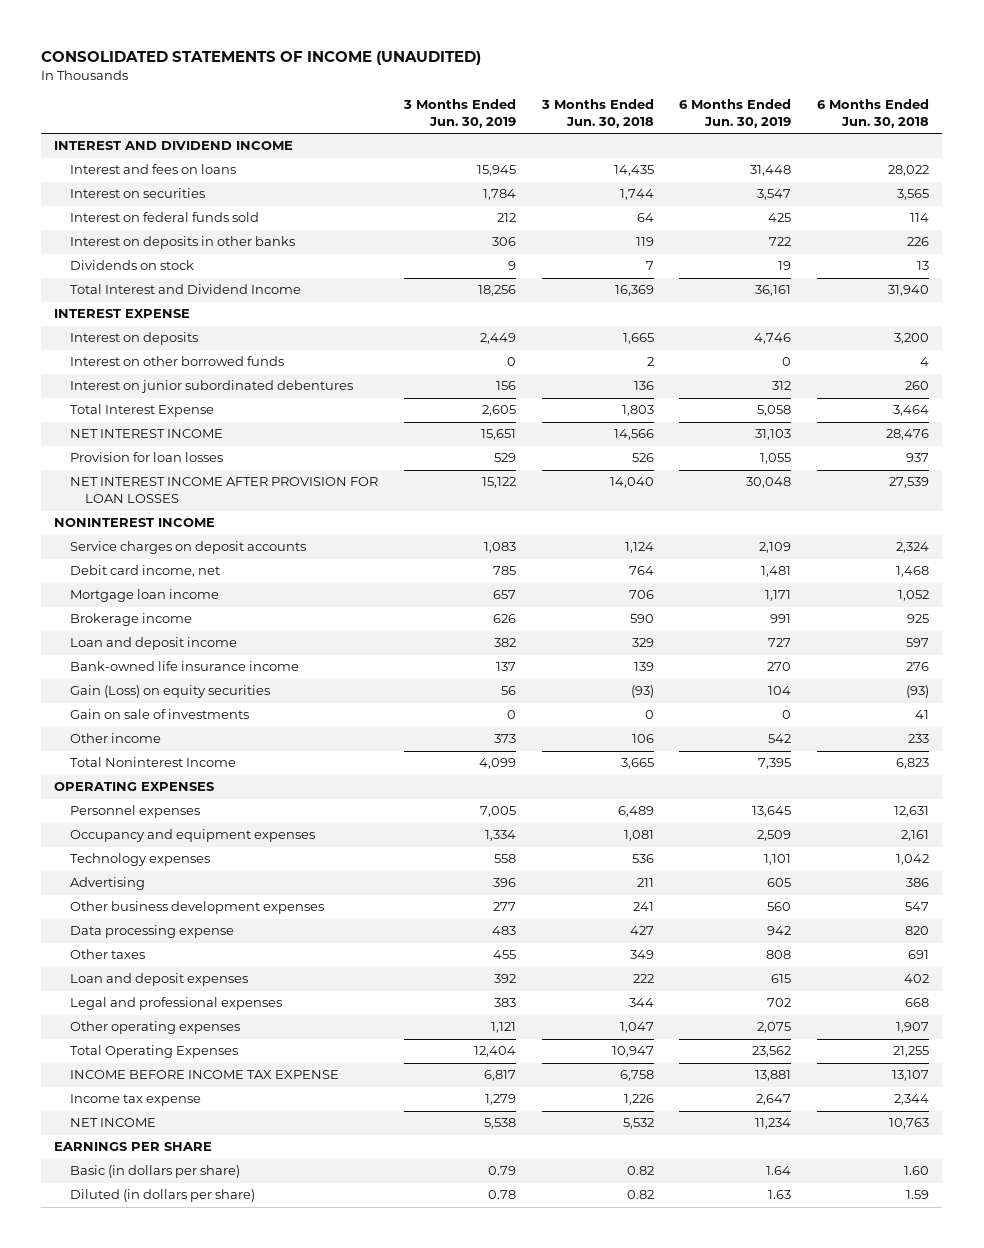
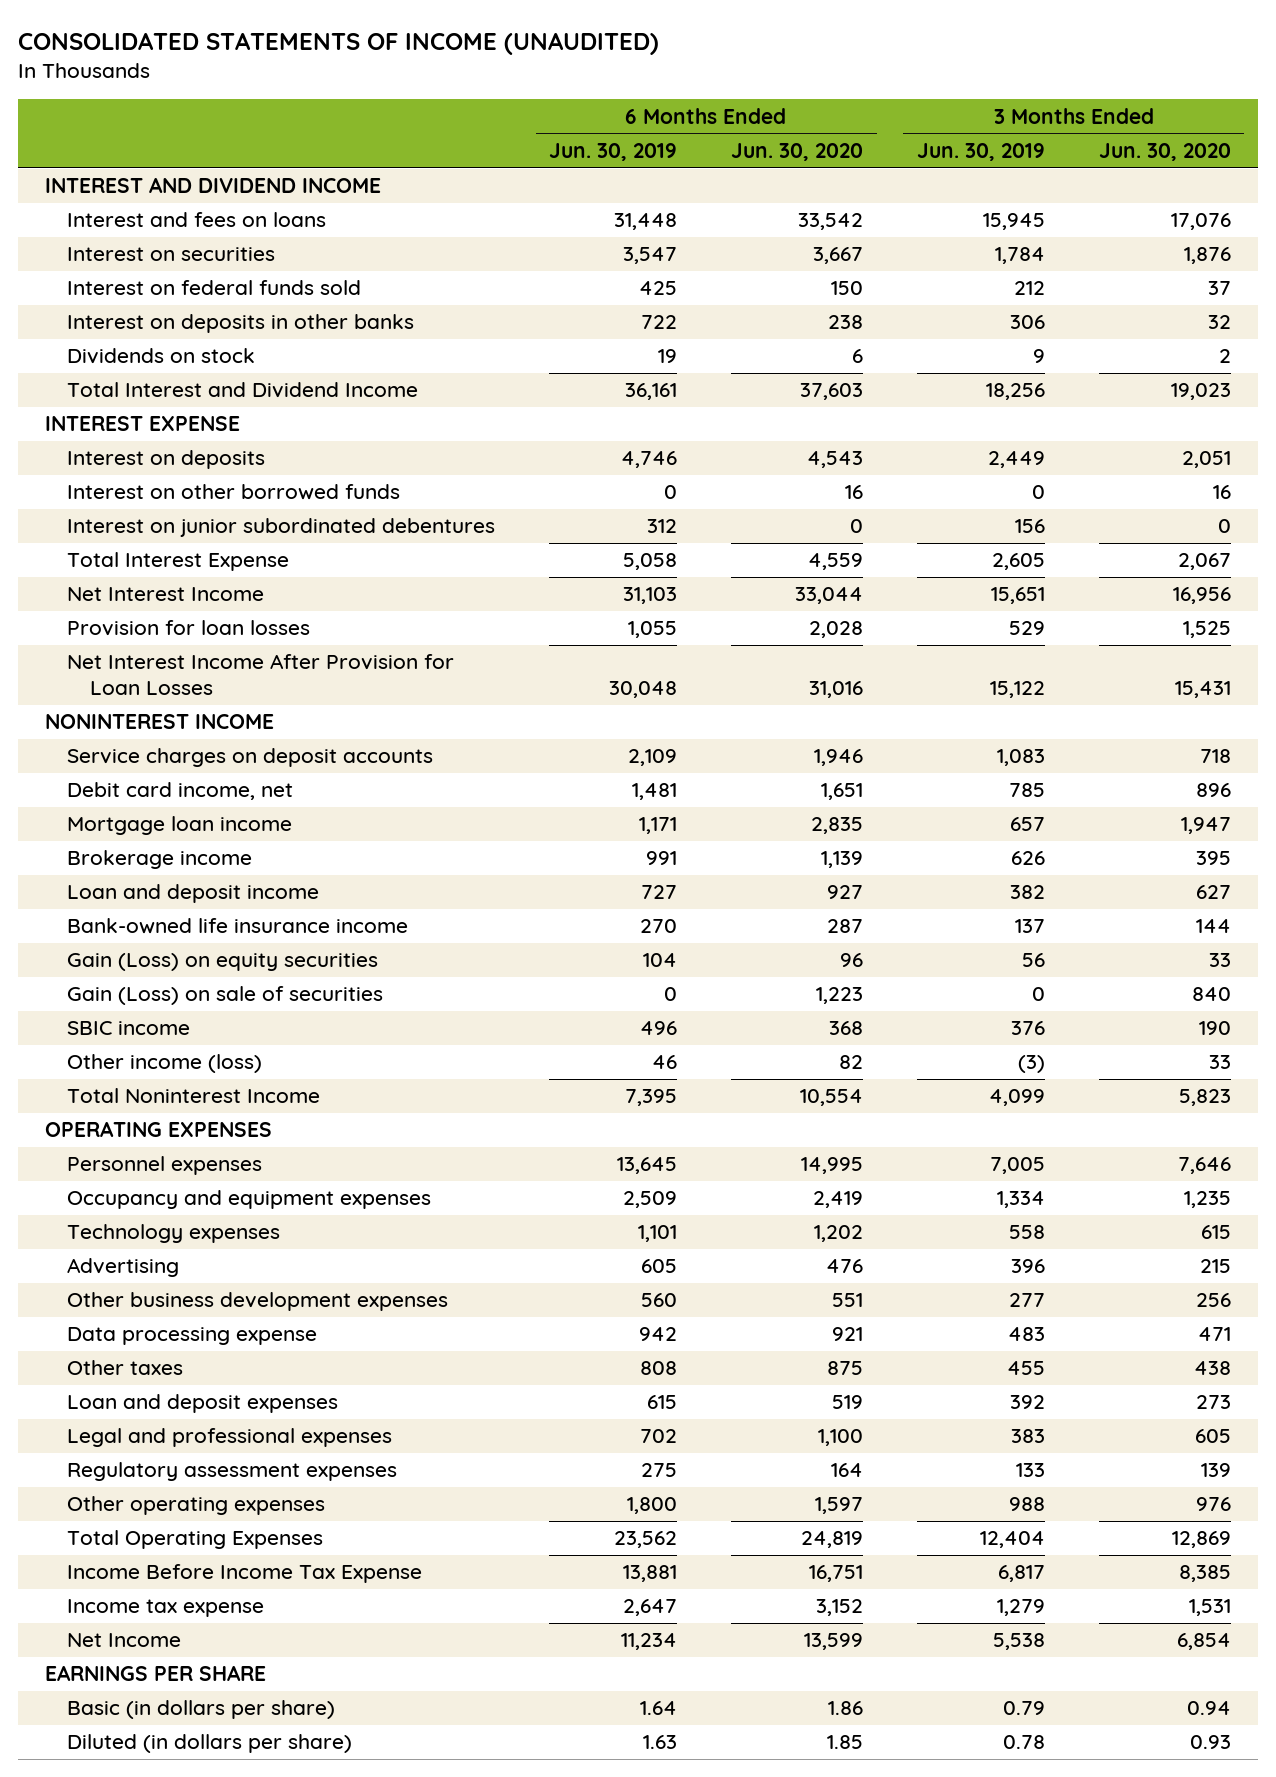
- | 3 Months Ended Jun. 30, 2019 | 3 Months Ended Jun. 30, 2018 | 6 Months Ended Jun. 30, 2019 | 6 Months Ended Jun. 30, 2018
+ | 6 Months Ended Jun. 30, 2019 | 6 Months Ended Jun. 30, 2020 | 3 Months Ended Jun. 30, 2019 | 3 Months Ended Jun. 30, 2020
- NET INTEREST INCOME | 15,651 | 14,566 | 31,103 | 28,476
+ Net Interest Income | 31,103 | 33,044 | 15,651 | 16,956
- NET INTEREST INCOME AFTER PROVISION FOR LOAN LOSSES | 15,122 | 14,040 | 30,048 | 27,539
+ Net Interest Income After Provision for Loan Losses | 30,048 | 31,016 | 15,122 | 15,431
- Gain on sale of investments | 0 | 0 | 0 | 41
- Other income | 373 | 106 | 542 | 233
+ Gain (Loss) on sale of securities | 0 | 1,223 | 0 | 840
+ SBIC income | 496 | 368 | 376 | 190
+ Other income (loss) | 46 | 82 | (3) | 33
- Other operating expenses | 1,121 | 1,047 | 2,075 | 1,907
+ Regulatory assessment expenses | 275 | 164 | 133 | 139
+ Other operating expenses | 1,800 | 1,597 | 988 | 976
- INCOME BEFORE INCOME TAX EXPENSE | 6,817 | 6,758 | 13,881 | 13,107
+ Income Before Income Tax Expense | 13,881 | 16,751 | 6,817 | 8,385
- NET INCOME | 5,538 | 5,532 | 11,234 | 10,763
+ Net Income | 11,234 | 13,599 | 5,538 | 6,854

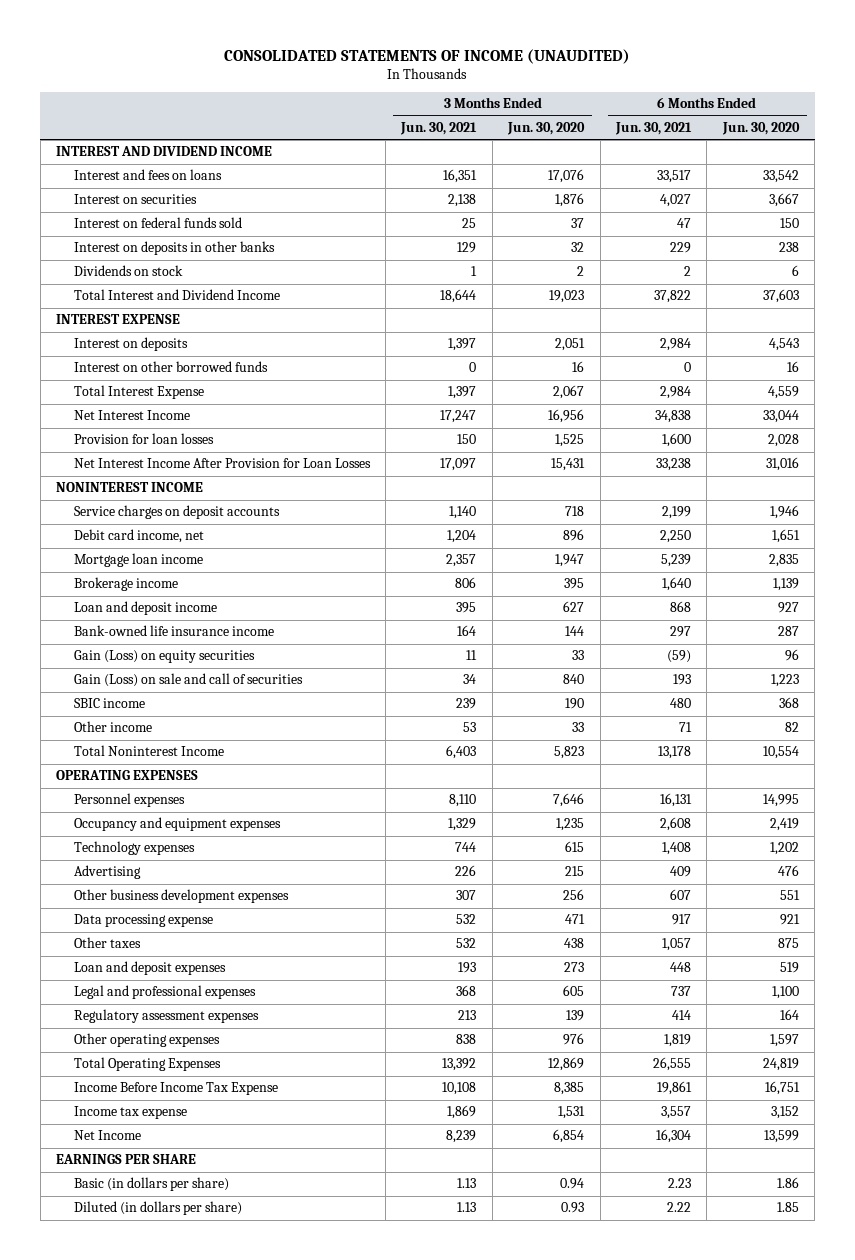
- | 6 Months Ended Jun. 30, 2019 | 6 Months Ended Jun. 30, 2020 | 3 Months Ended Jun. 30, 2019 | 3 Months Ended Jun. 30, 2020
+ | 3 Months Ended Jun. 30, 2021 | 3 Months Ended Jun. 30, 2020 | 6 Months Ended Jun. 30, 2021 | 6 Months Ended Jun. 30, 2020
- Interest on junior subordinated debentures | 312 | 0 | 156 | 0
- Gain (Loss) on sale of securities | 0 | 1,223 | 0 | 840
+ Gain (Loss) on sale and call of securities | 34 | 840 | 193 | 1,223
- Other income (loss) | 46 | 82 | (3) | 33
+ Other income | 53 | 33 | 71 | 82

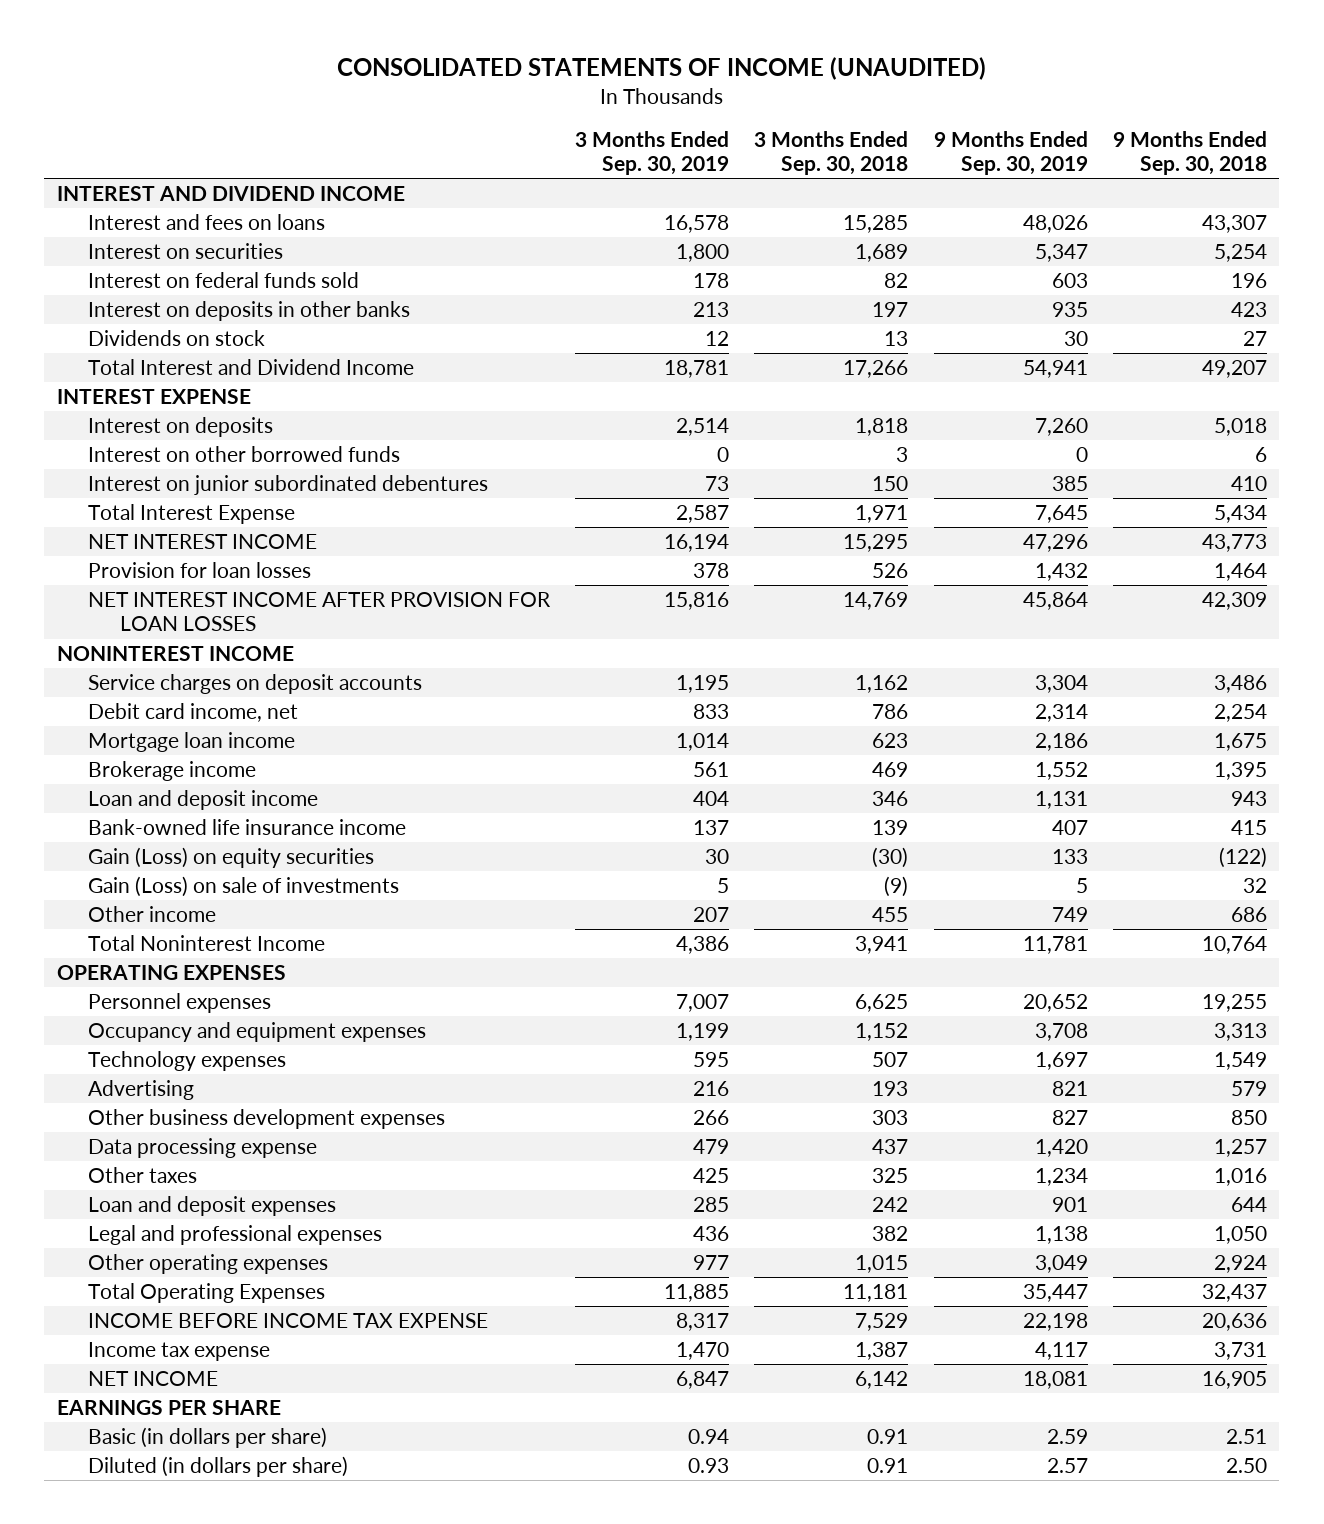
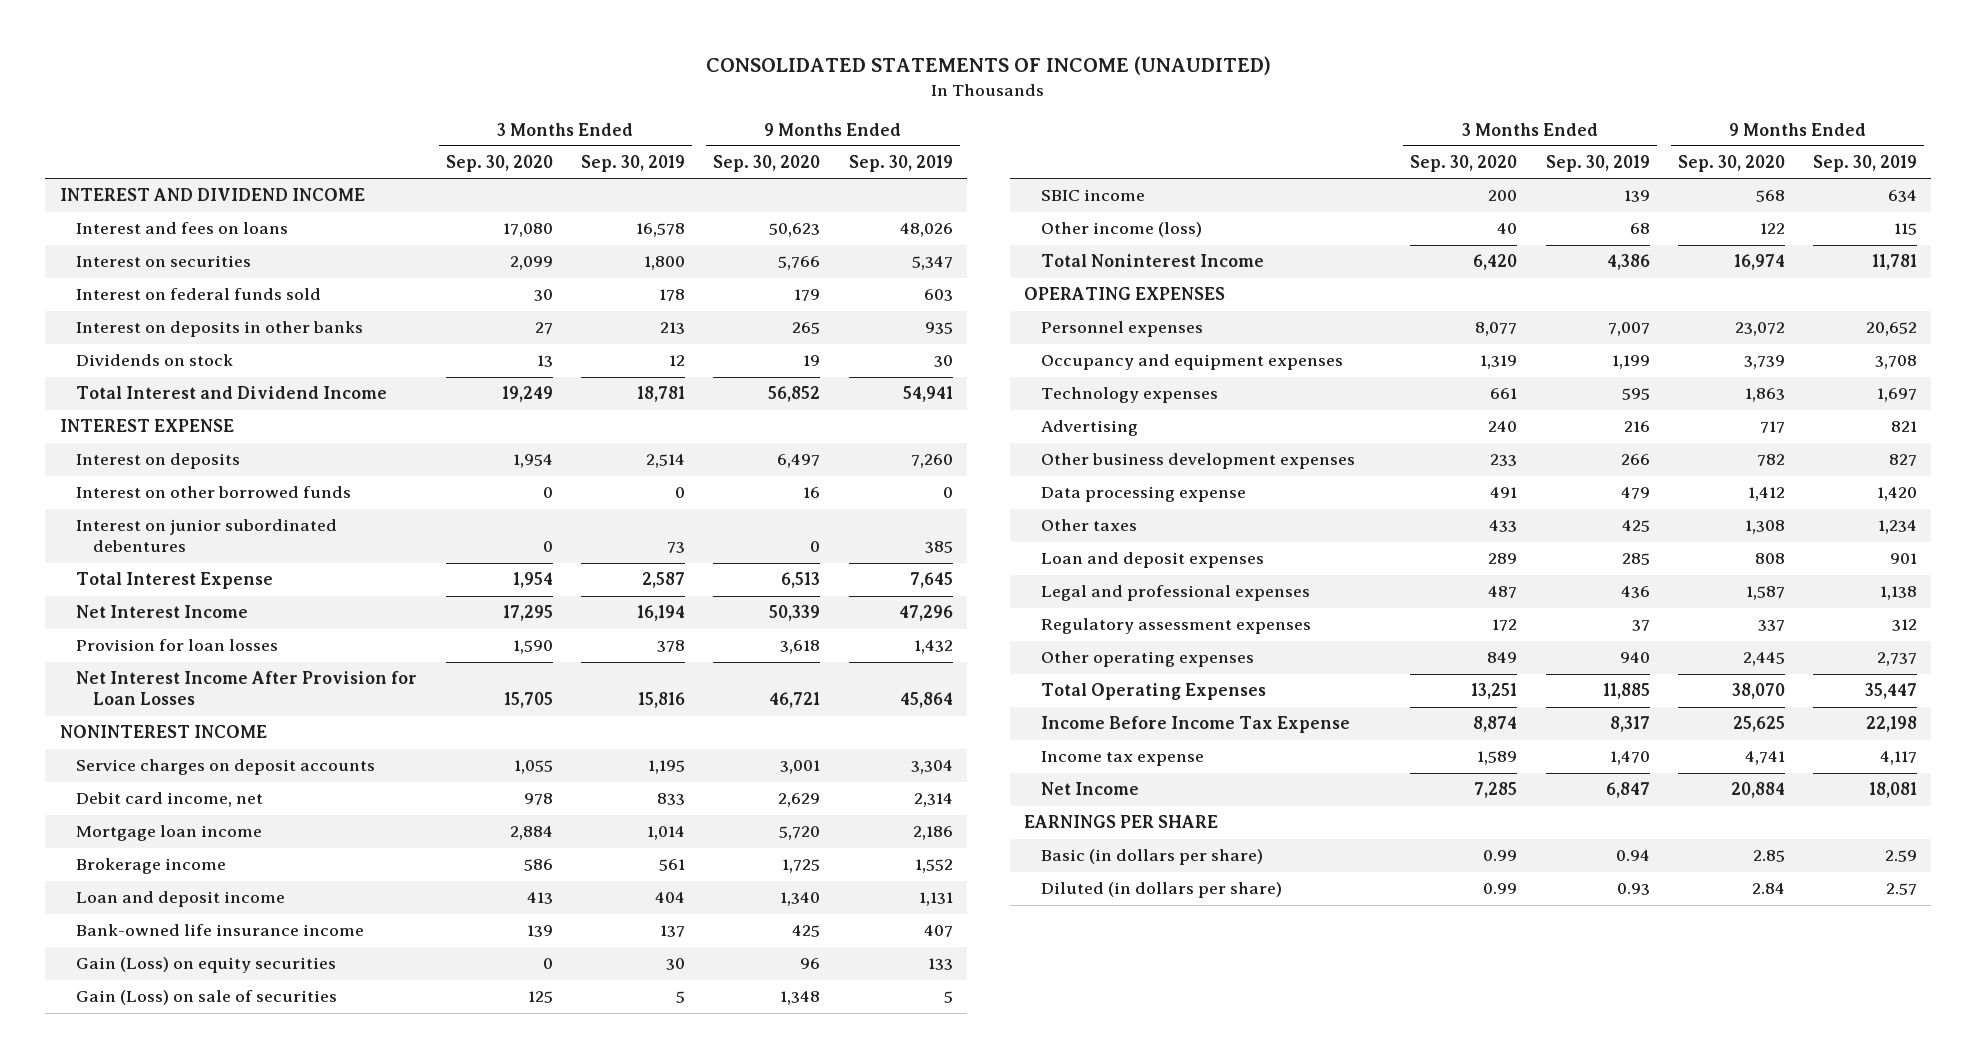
- | 3 Months Ended Sep. 30, 2019 | 3 Months Ended Sep. 30, 2018 | 9 Months Ended Sep. 30, 2019 | 9 Months Ended Sep. 30, 2018
+ | 3 Months Ended Sep. 30, 2020 | 3 Months Ended Sep. 30, 2019 | 9 Months Ended Sep. 30, 2020 | 9 Months Ended Sep. 30, 2019
- NET INTEREST INCOME | 16,194 | 15,295 | 47,296 | 43,773
+ Net Interest Income | 17,295 | 16,194 | 50,339 | 47,296
- NET INTEREST INCOME AFTER PROVISION FOR LOAN LOSSES | 15,816 | 14,769 | 45,864 | 42,309
+ Net Interest Income After Provision for Loan Losses | 15,705 | 15,816 | 46,721 | 45,864
- Gain (Loss) on sale of investments | 5 | (9) | 5 | 32
- Other income | 207 | 455 | 749 | 686
+ Gain (Loss) on sale of securities | 125 | 5 | 1,348 | 5
+ SBIC income | 200 | 139 | 568 | 634
+ Other income (loss) | 40 | 68 | 122 | 115
- Other operating expenses | 977 | 1,015 | 3,049 | 2,924
+ Regulatory assessment expenses | 172 | 37 | 337 | 312
+ Other operating expenses | 849 | 940 | 2,445 | 2,737
- INCOME BEFORE INCOME TAX EXPENSE | 8,317 | 7,529 | 22,198 | 20,636
+ Income Before Income Tax Expense | 8,874 | 8,317 | 25,625 | 22,198
- NET INCOME | 6,847 | 6,142 | 18,081 | 16,905
+ Net Income | 7,285 | 6,847 | 20,884 | 18,081

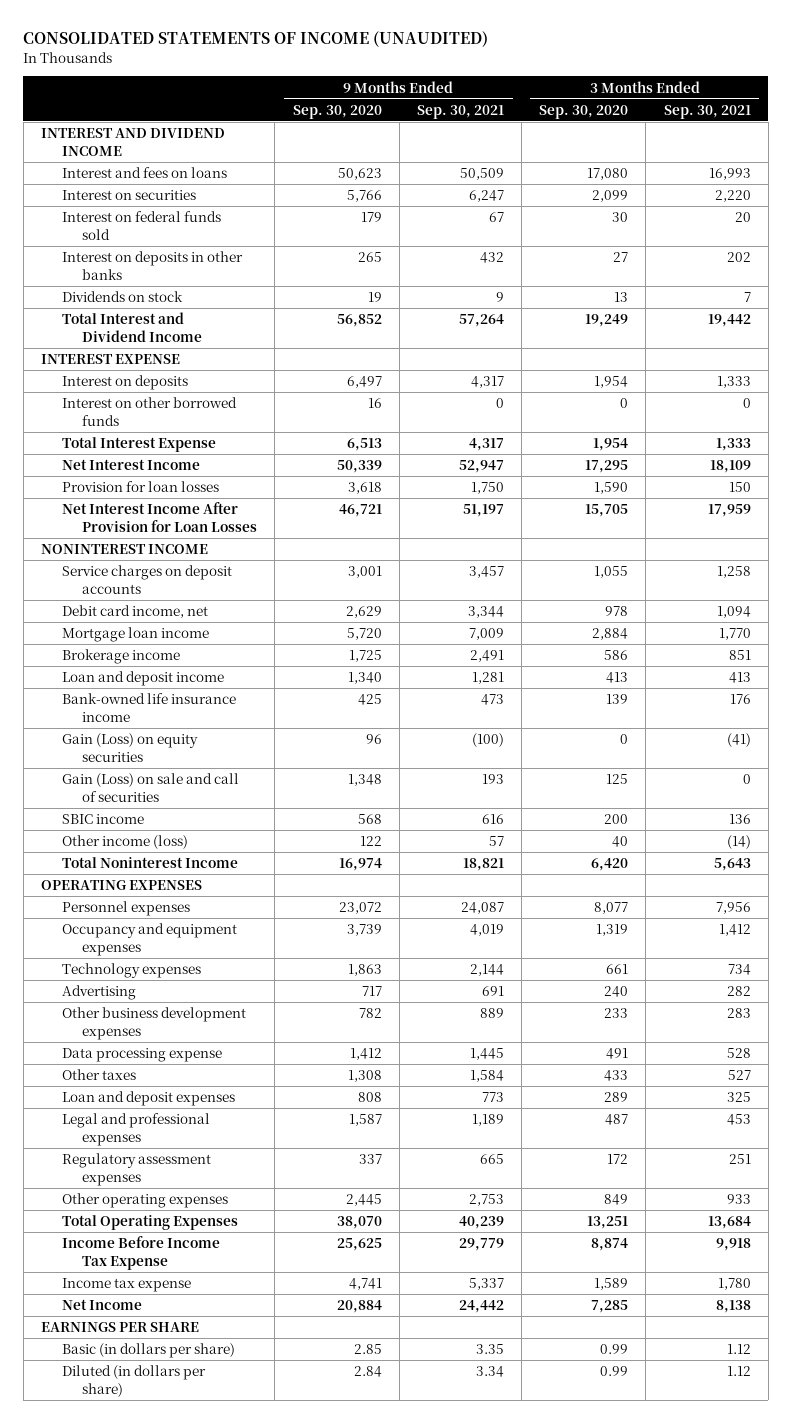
- | 3 Months Ended Sep. 30, 2020 | 3 Months Ended Sep. 30, 2019 | 9 Months Ended Sep. 30, 2020 | 9 Months Ended Sep. 30, 2019
+ | 9 Months Ended Sep. 30, 2020 | 9 Months Ended Sep. 30, 2021 | 3 Months Ended Sep. 30, 2020 | 3 Months Ended Sep. 30, 2021
- Interest on junior subordinated debentures | 0 | 73 | 0 | 385
- Gain (Loss) on sale of securities | 125 | 5 | 1,348 | 5
+ Gain (Loss) on sale and call of securities | 1,348 | 193 | 125 | 0

